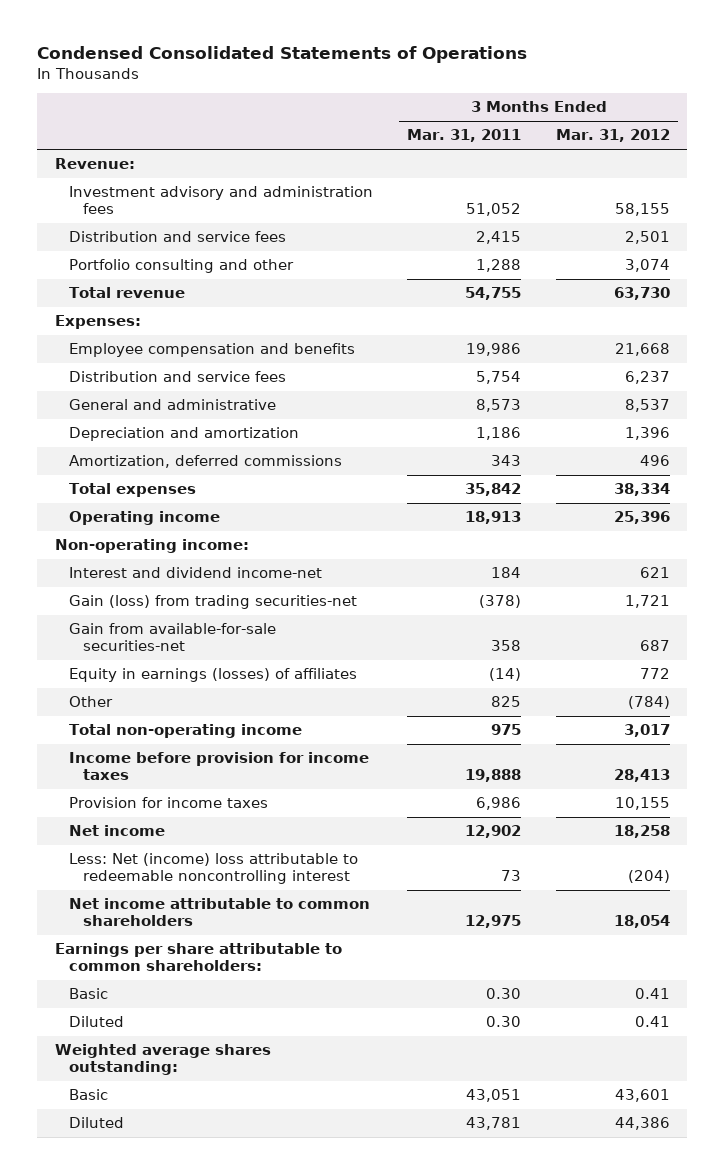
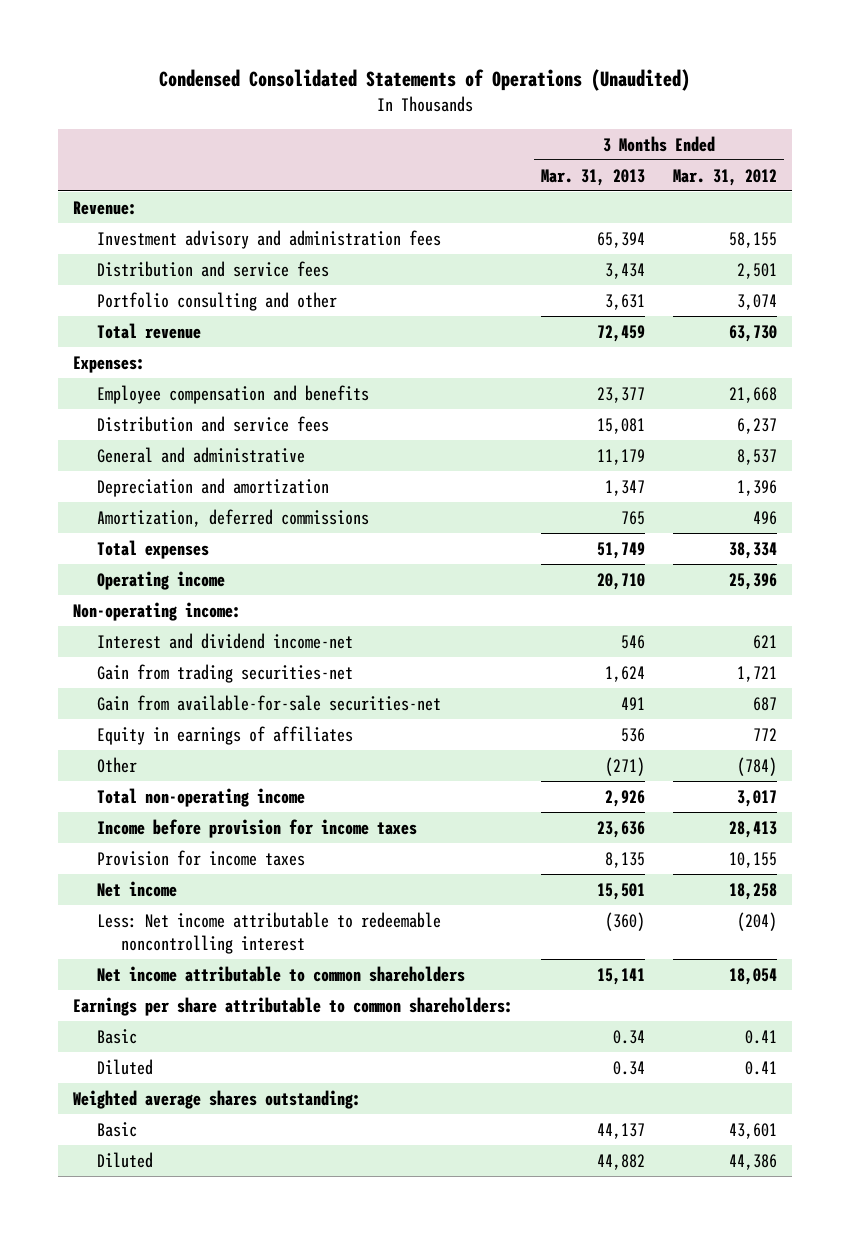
- Condensed Consolidated Statements of Operations
+ Condensed Consolidated Statements of Operations (Unaudited)
- | 3 Months Ended Mar. 31, 2011 | 3 Months Ended Mar. 31, 2012
+ | 3 Months Ended Mar. 31, 2013 | 3 Months Ended Mar. 31, 2012
- Gain (loss) from trading securities-net | (378) | 1,721
+ Gain from trading securities-net | 1,624 | 1,721
- Equity in earnings (losses) of affiliates | (14) | 772
+ Equity in earnings of affiliates | 536 | 772
- Less: Net (income) loss attributable to redeemable noncontrolling interest | 73 | (204)
+ Less: Net income attributable to redeemable noncontrolling interest | (360) | (204)

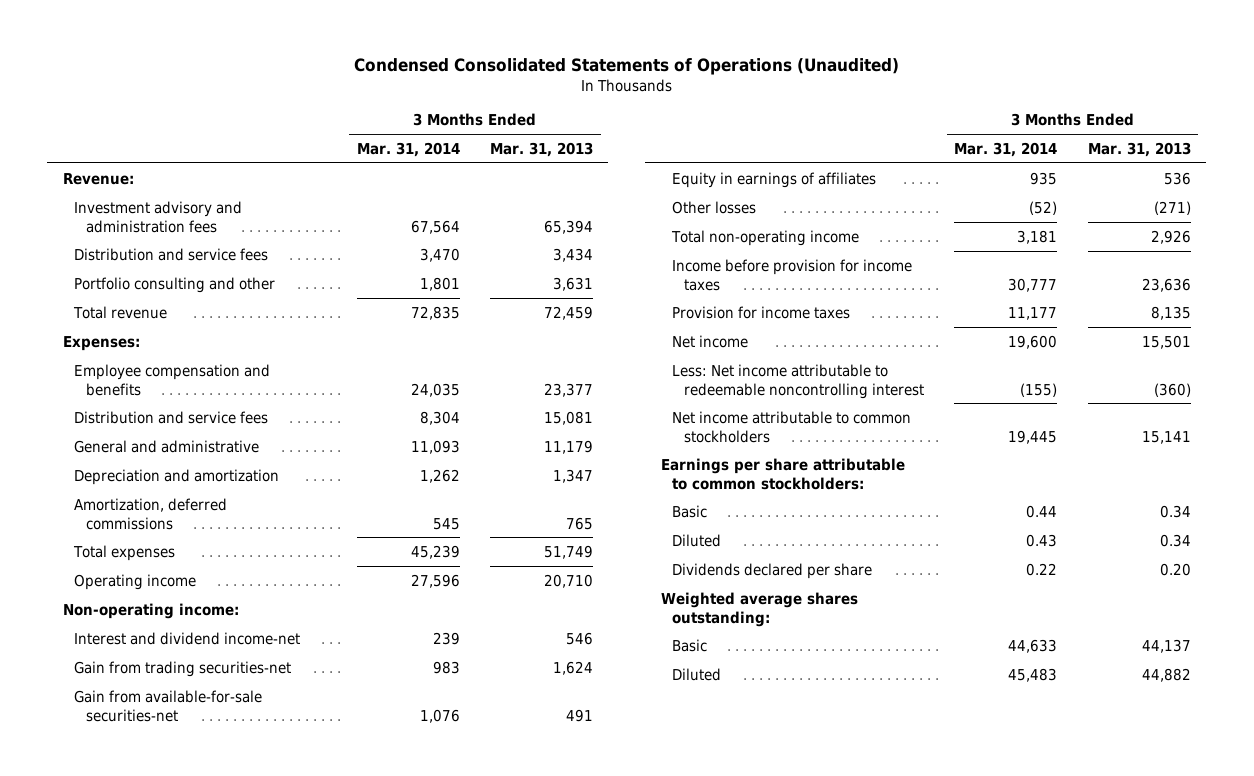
- | 3 Months Ended Mar. 31, 2013 | 3 Months Ended Mar. 31, 2012
+ | 3 Months Ended Mar. 31, 2014 | 3 Months Ended Mar. 31, 2013
- Other | (271) | (784)
+ Other losses | (52) | (271)
- Net income attributable to common shareholders | 15,141 | 18,054
- Earnings per share attributable to common shareholders:
+ Net income attributable to common stockholders | 19,445 | 15,141
+ Earnings per share attributable to common stockholders:
+ Dividends declared per share | 0.22 | 0.20

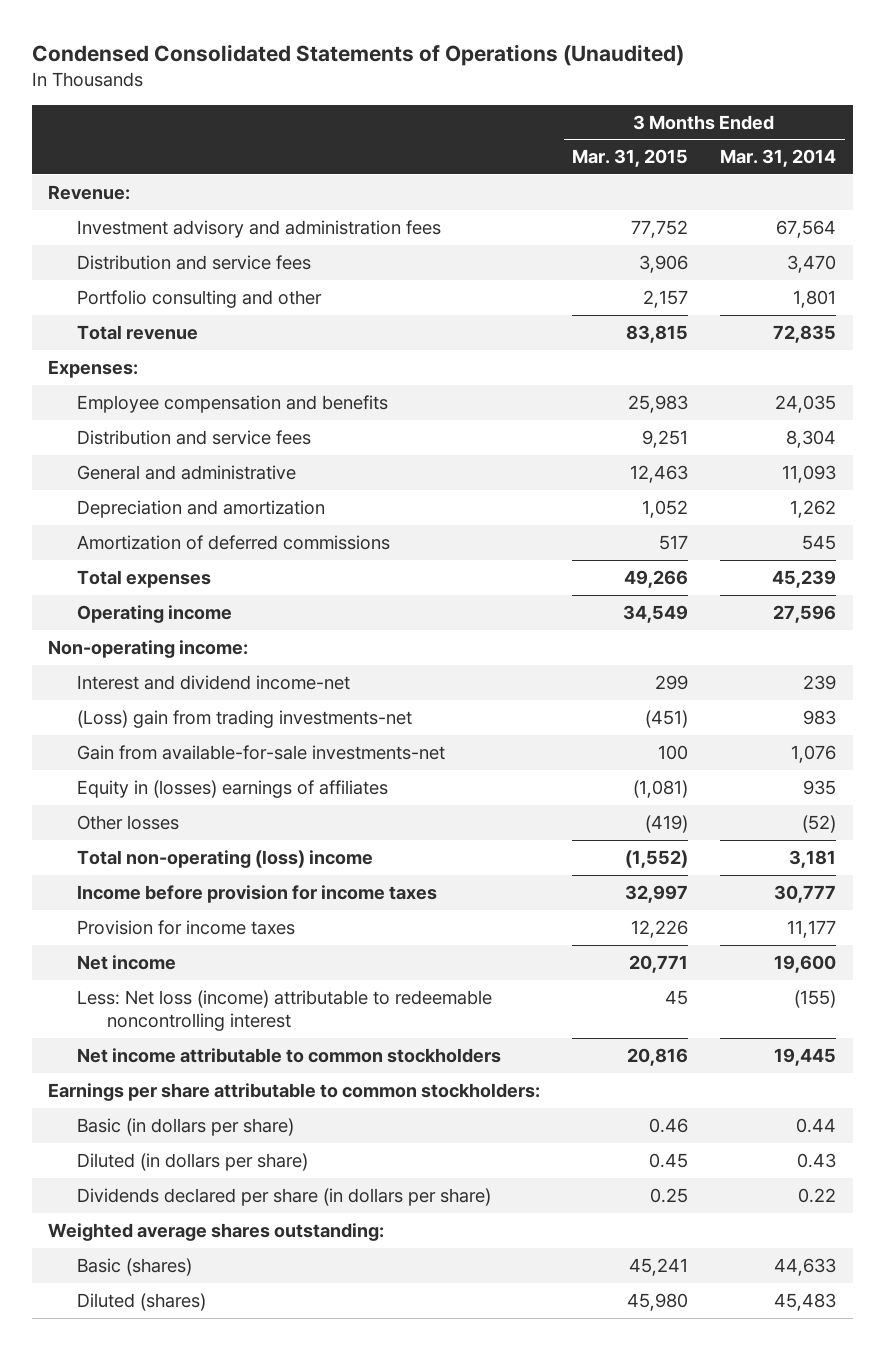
- | 3 Months Ended Mar. 31, 2014 | 3 Months Ended Mar. 31, 2013
+ | 3 Months Ended Mar. 31, 2015 | 3 Months Ended Mar. 31, 2014
- Amortization, deferred commissions | 545 | 765
+ Amortization of deferred commissions | 517 | 545
- Gain from trading securities-net | 983 | 1,624
- Gain from available-for-sale securities-net | 1,076 | 491
- Equity in earnings of affiliates | 935 | 536
+ (Loss) gain from trading investments-net | (451) | 983
+ Gain from available-for-sale investments-net | 100 | 1,076
+ Equity in (losses) earnings of affiliates | (1,081) | 935
- Total non-operating income | 3,181 | 2,926
+ Total non-operating (loss) income | (1,552) | 3,181
- Less: Net income attributable to redeemable noncontrolling interest | (155) | (360)
+ Less: Net loss (income) attributable to redeemable noncontrolling interest | 45 | (155)
- Basic | 0.44 | 0.34
- Diluted | 0.43 | 0.34
- Dividends declared per share | 0.22 | 0.20
+ Basic (in dollars per share) | 0.46 | 0.44
+ Diluted (in dollars per share) | 0.45 | 0.43
+ Dividends declared per share (in dollars per share) | 0.25 | 0.22
- Basic | 44,633 | 44,137
- Diluted | 45,483 | 44,882
+ Basic (shares) | 45,241 | 44,633
+ Diluted (shares) | 45,980 | 45,483

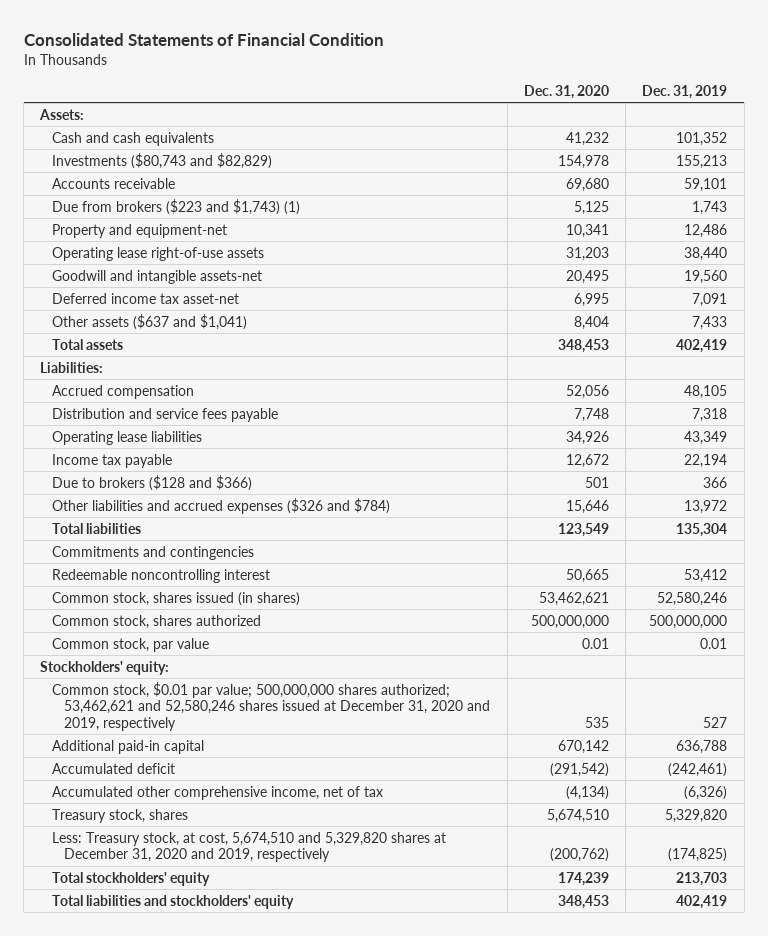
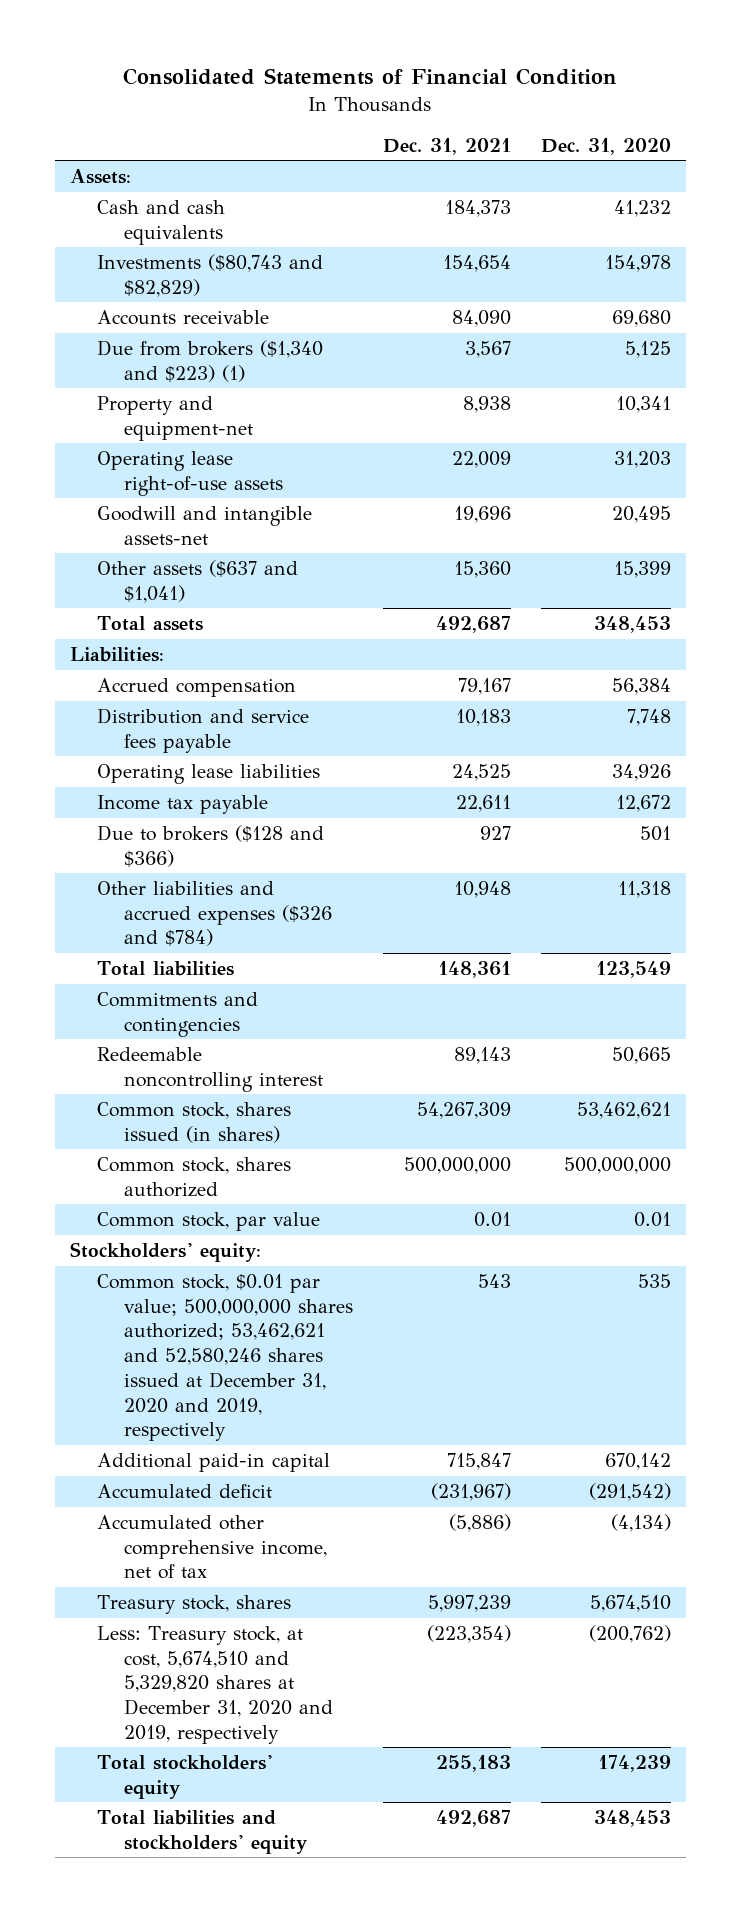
- | Dec. 31, 2020 | Dec. 31, 2019
+ | Dec. 31, 2021 | Dec. 31, 2020
- Due from brokers ($223 and $1,743) (1) | 5,125 | 1,743
+ Due from brokers ($1,340 and $223) (1) | 3,567 | 5,125
- Deferred income tax asset-net | 6,995 | 7,091
- Other assets ($637 and $1,041) | 8,404 | 7,433
+ Other assets ($637 and $1,041) | 15,360 | 15,399
- Accrued compensation | 52,056 | 48,105
+ Accrued compensation | 79,167 | 56,384
- Other liabilities and accrued expenses ($326 and $784) | 15,646 | 13,972
+ Other liabilities and accrued expenses ($326 and $784) | 10,948 | 11,318

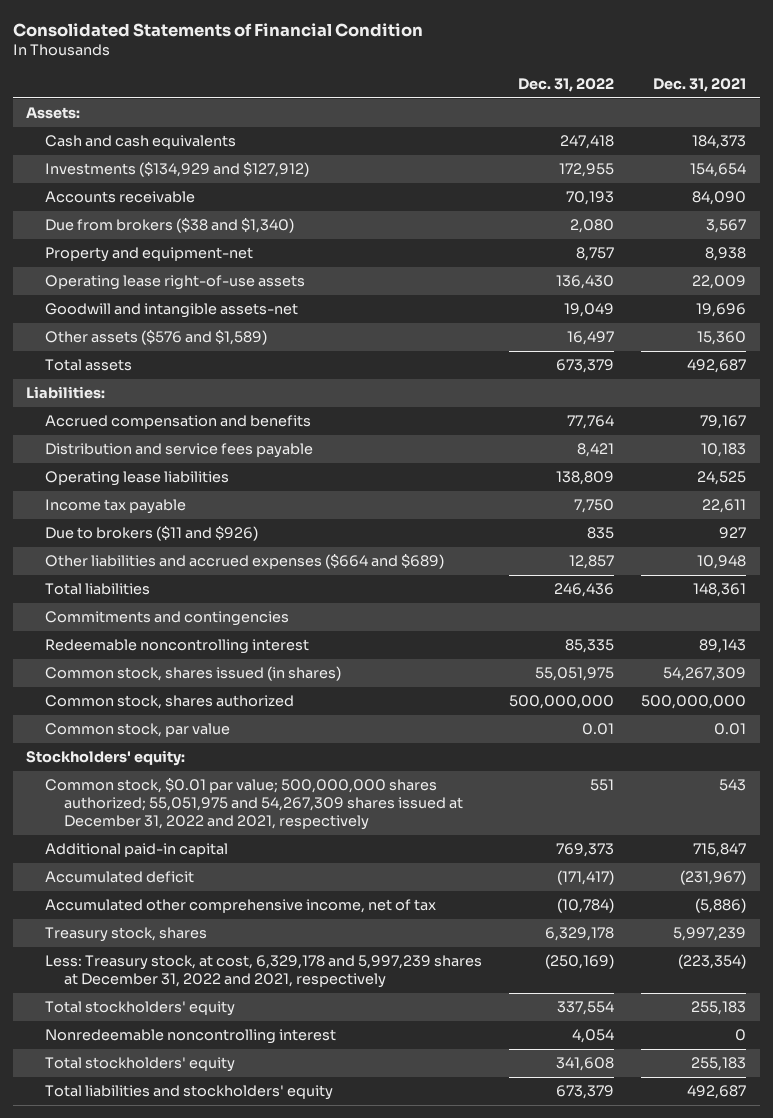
- | Dec. 31, 2021 | Dec. 31, 2020
+ | Dec. 31, 2022 | Dec. 31, 2021
- Investments ($80,743 and $82,829) | 154,654 | 154,978
+ Investments ($134,929 and $127,912) | 172,955 | 154,654
- Due from brokers ($1,340 and $223) (1) | 3,567 | 5,125
+ Due from brokers ($38 and $1,340) | 2,080 | 3,567
- Other assets ($637 and $1,041) | 15,360 | 15,399
+ Other assets ($576 and $1,589) | 16,497 | 15,360
- Accrued compensation | 79,167 | 56,384
+ Accrued compensation and benefits | 77,764 | 79,167
- Due to brokers ($128 and $366) | 927 | 501
- Other liabilities and accrued expenses ($326 and $784) | 10,948 | 11,318
+ Due to brokers ($11 and $926) | 835 | 927
+ Other liabilities and accrued expenses ($664 and $689) | 12,857 | 10,948
- Common stock, $0.01 par value; 500,000,000 shares authorized; 53,462,621 and 52,580,246 shares issued at December 31, 2020 and 2019, respectively | 543 | 535
+ Common stock, $0.01 par value; 500,000,000 shares authorized; 55,051,975 and 54,267,309 shares issued at December 31, 2022 and 2021, respectively | 551 | 543
- Less: Treasury stock, at cost, 5,674,510 and 5,329,820 shares at December 31, 2020 and 2019, respectively | (223,354) | (200,762)
+ Less: Treasury stock, at cost, 6,329,178 and 5,997,239 shares at December 31, 2022 and 2021, respectively | (250,169) | (223,354)
+ Nonredeemable noncontrolling interest | 4,054 | 0
+ Total stockholders' equity | 341,608 | 255,183

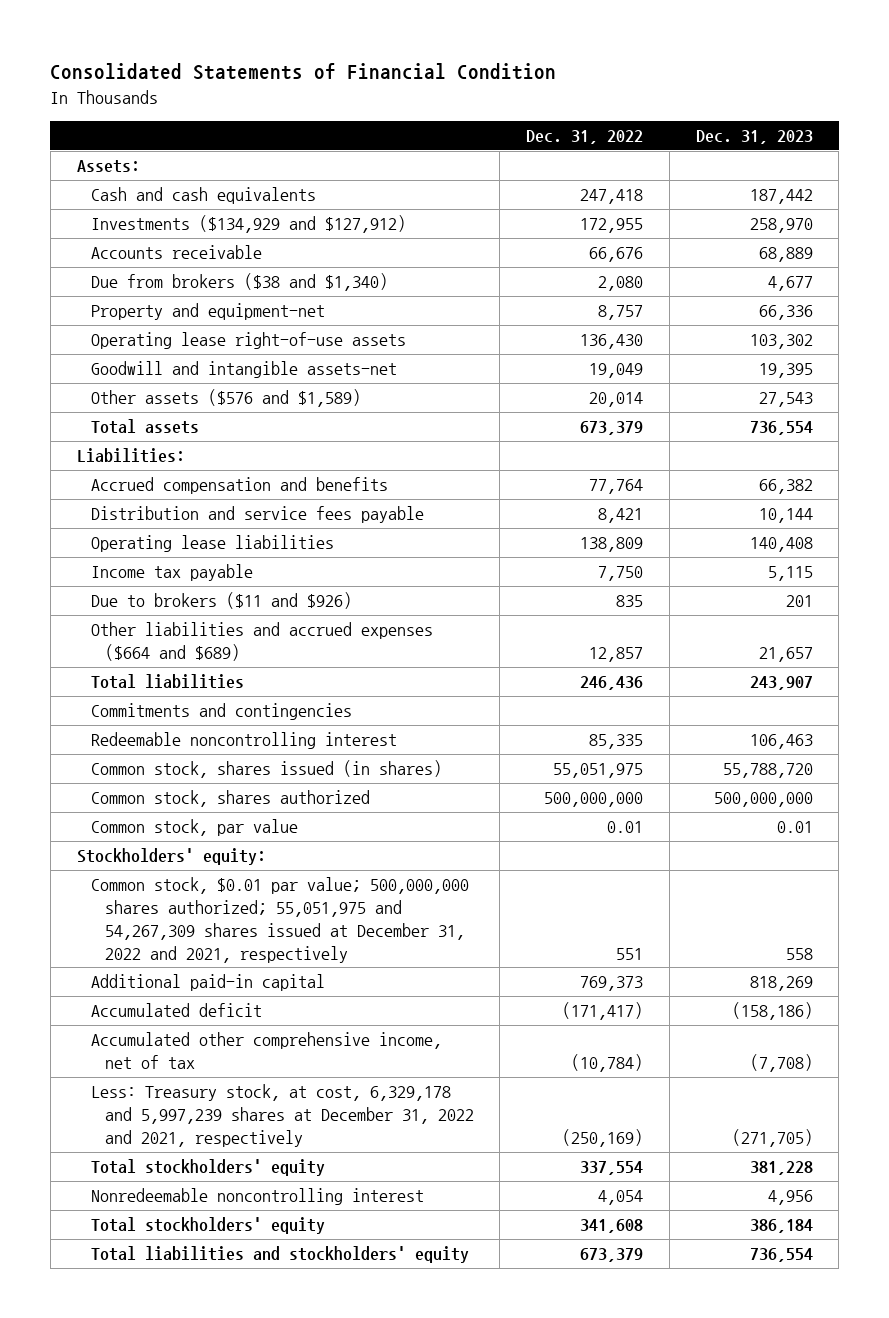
- | Dec. 31, 2022 | Dec. 31, 2021
+ | Dec. 31, 2022 | Dec. 31, 2023
- Accounts receivable | 70,193 | 84,090
+ Accounts receivable | 66,676 | 68,889
- Other assets ($576 and $1,589) | 16,497 | 15,360
+ Other assets ($576 and $1,589) | 20,014 | 27,543
- Treasury stock, shares | 6,329,178 | 5,997,239

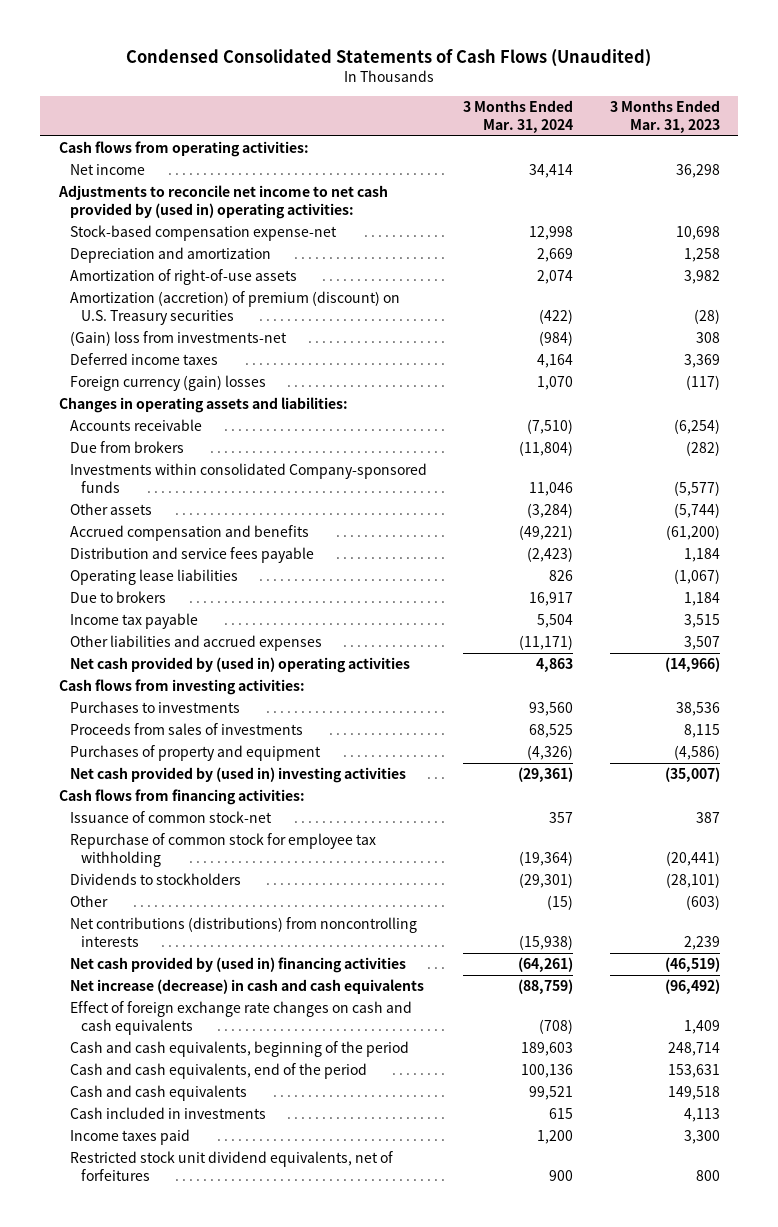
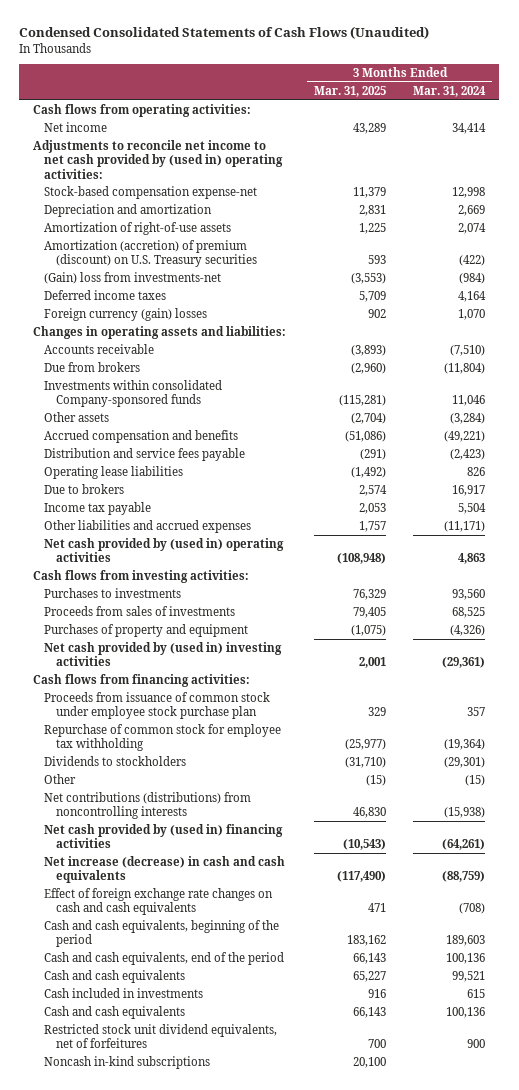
- | 3 Months Ended Mar. 31, 2024 | 3 Months Ended Mar. 31, 2023
+ | 3 Months Ended Mar. 31, 2025 | 3 Months Ended Mar. 31, 2024
- Issuance of common stock-net | 357 | 387
+ Proceeds from issuance of common stock under employee stock purchase plan | 329 | 357
- Income taxes paid | 1,200 | 3,300
+ Cash and cash equivalents | 66,143 | 100,136
+ Noncash in-kind subscriptions | 20,100 |

